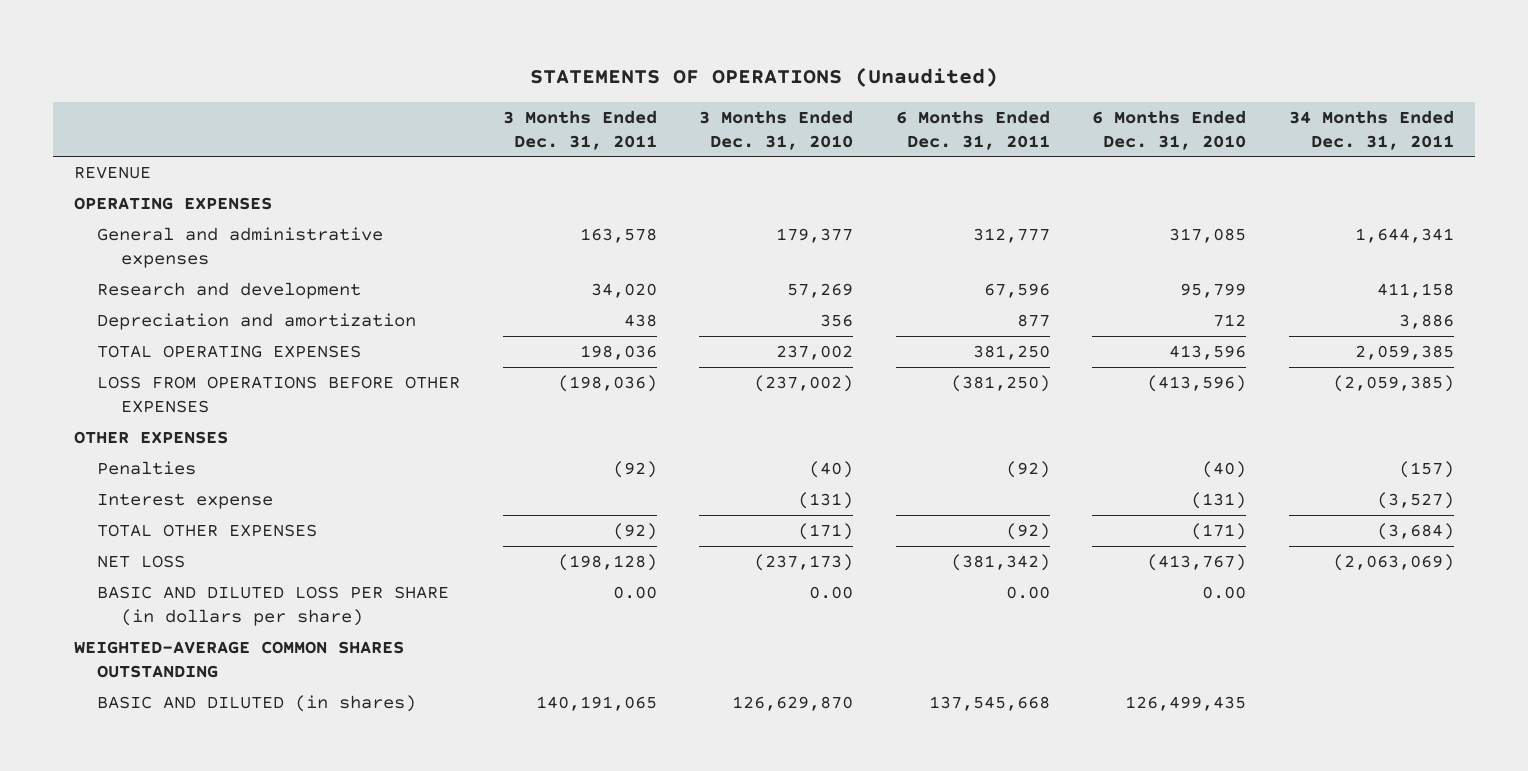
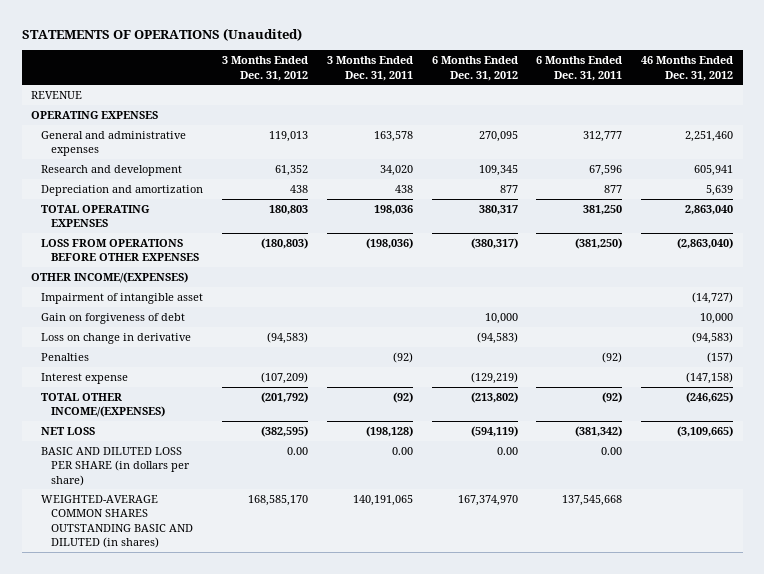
- | 3 Months Ended Dec. 31, 2011 | 3 Months Ended Dec. 31, 2010 | 6 Months Ended Dec. 31, 2011 | 6 Months Ended Dec. 31, 2010 | 34 Months Ended Dec. 31, 2011
+ | 3 Months Ended Dec. 31, 2012 | 3 Months Ended Dec. 31, 2011 | 6 Months Ended Dec. 31, 2012 | 6 Months Ended Dec. 31, 2011 | 46 Months Ended Dec. 31, 2012
- OTHER EXPENSES
+ OTHER INCOME/(EXPENSES)
+ Impairment of intangible asset | | | | | (14,727)
+ Gain on forgiveness of debt | | | 10,000 | | 10,000
+ Loss on change in derivative | (94,583) | | (94,583) | | (94,583)
- TOTAL OTHER EXPENSES | (92) | (171) | (92) | (171) | (3,684)
+ TOTAL OTHER INCOME/(EXPENSES) | (201,792) | (92) | (213,802) | (92) | (246,625)
- WEIGHTED-AVERAGE COMMON SHARES OUTSTANDING
- BASIC AND DILUTED (in shares) | 140,191,065 | 126,629,870 | 137,545,668 | 126,499,435 |
+ WEIGHTED-AVERAGE COMMON SHARES OUTSTANDING BASIC AND DILUTED (in shares) | 168,585,170 | 140,191,065 | 167,374,970 | 137,545,668 |

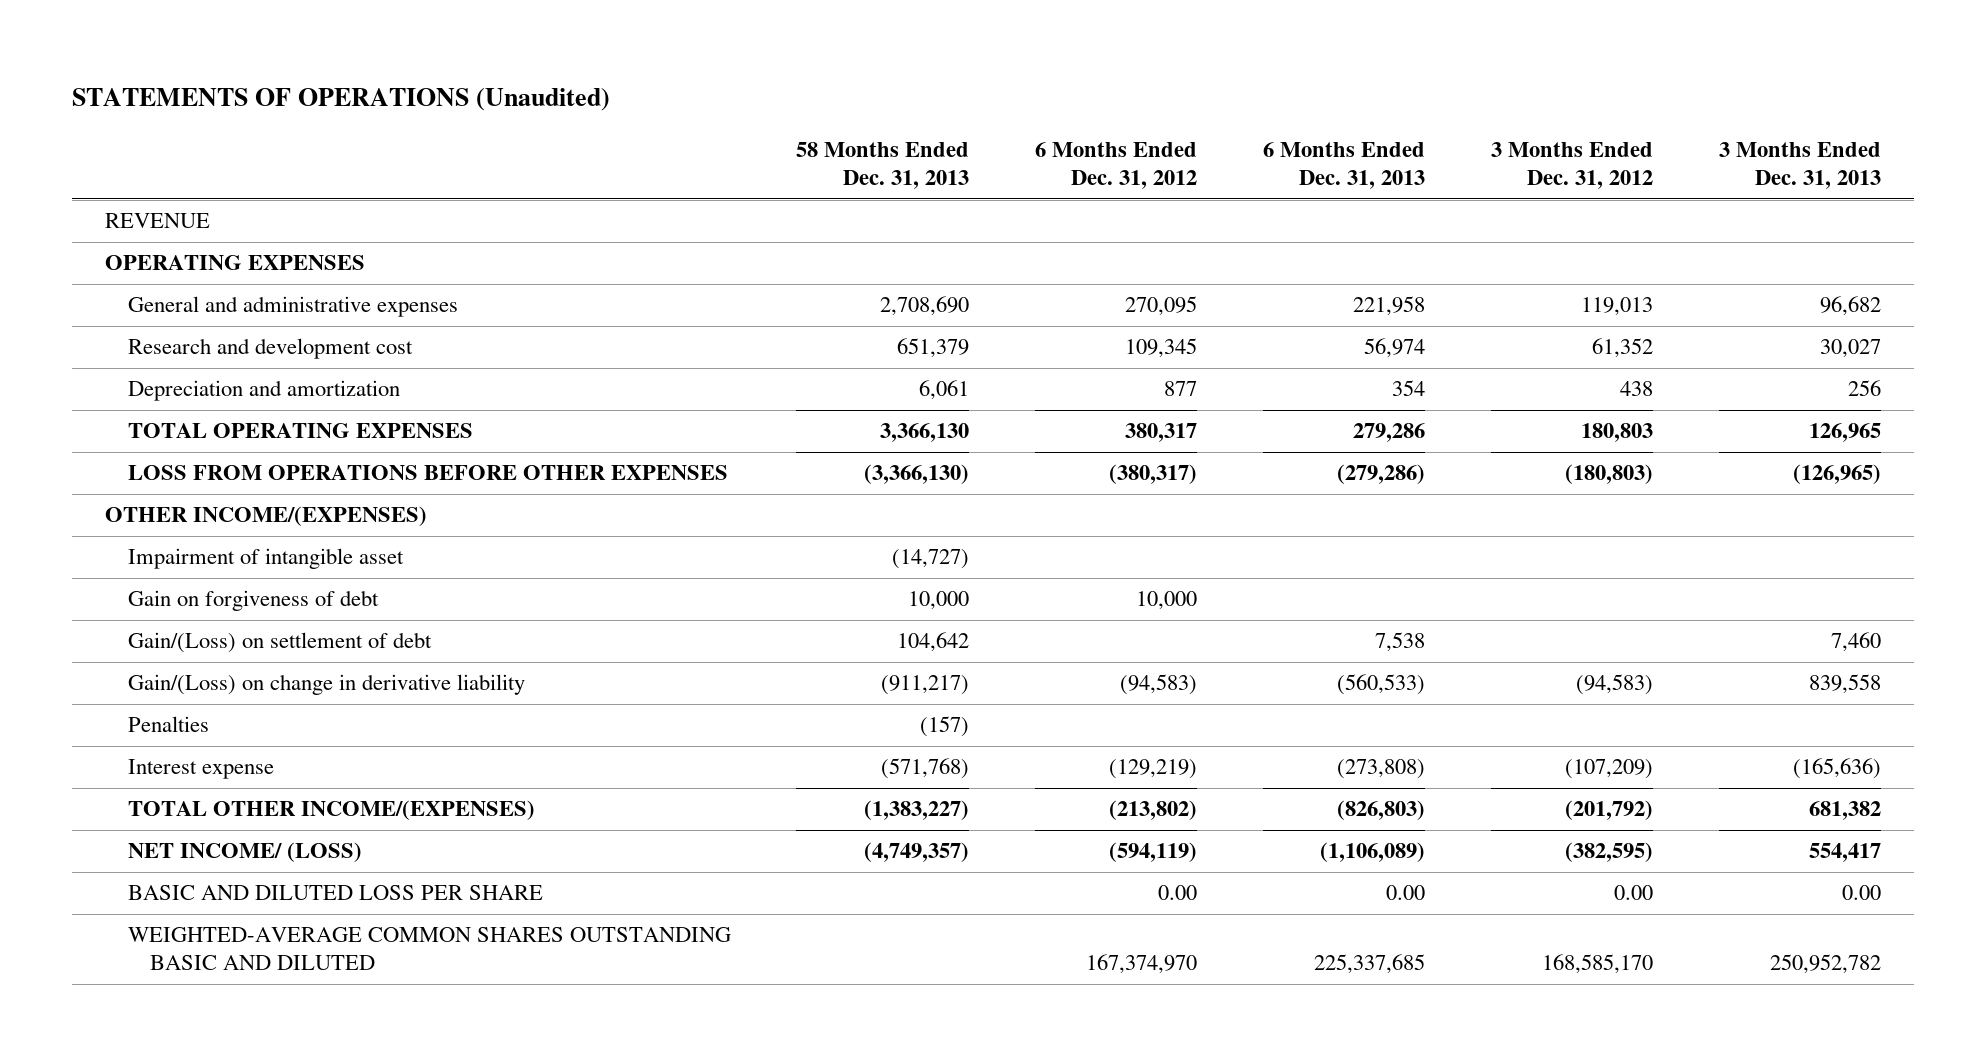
- | 3 Months Ended Dec. 31, 2012 | 3 Months Ended Dec. 31, 2011 | 6 Months Ended Dec. 31, 2012 | 6 Months Ended Dec. 31, 2011 | 46 Months Ended Dec. 31, 2012
+ | 58 Months Ended Dec. 31, 2013 | 6 Months Ended Dec. 31, 2012 | 6 Months Ended Dec. 31, 2013 | 3 Months Ended Dec. 31, 2012 | 3 Months Ended Dec. 31, 2013
- Research and development | 61,352 | 34,020 | 109,345 | 67,596 | 605,941
+ Research and development cost | 651,379 | 109,345 | 56,974 | 61,352 | 30,027
- Loss on change in derivative | (94,583) | | (94,583) | | (94,583)
+ Gain/(Loss) on settlement of debt | 104,642 | | 7,538 | | 7,460
+ Gain/(Loss) on change in derivative liability | (911,217) | (94,583) | (560,533) | (94,583) | 839,558
- NET LOSS | (382,595) | (198,128) | (594,119) | (381,342) | (3,109,665)
- BASIC AND DILUTED LOSS PER SHARE (in dollars per share) | 0.00 | 0.00 | 0.00 | 0.00 |
- WEIGHTED-AVERAGE COMMON SHARES OUTSTANDING BASIC AND DILUTED (in shares) | 168,585,170 | 140,191,065 | 167,374,970 | 137,545,668 |
+ NET INCOME/ (LOSS) | (4,749,357) | (594,119) | (1,106,089) | (382,595) | 554,417
+ BASIC AND DILUTED LOSS PER SHARE | | 0.00 | 0.00 | 0.00 | 0.00
+ WEIGHTED-AVERAGE COMMON SHARES OUTSTANDING BASIC AND DILUTED | | 167,374,970 | 225,337,685 | 168,585,170 | 250,952,782

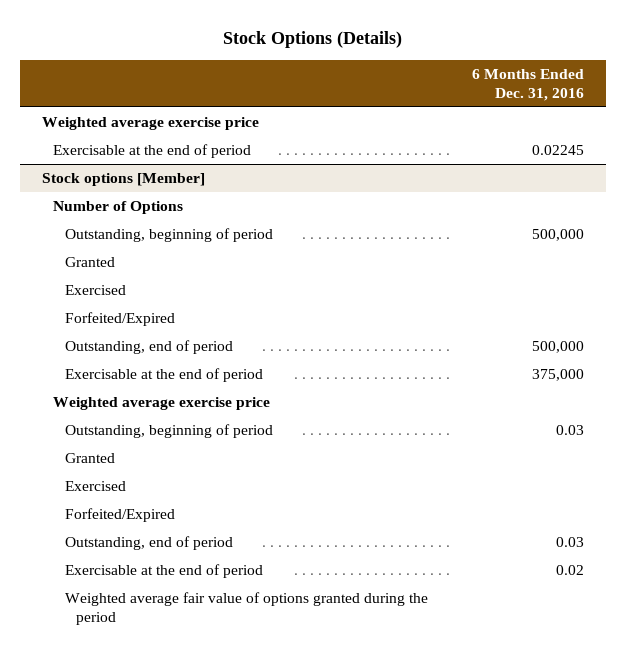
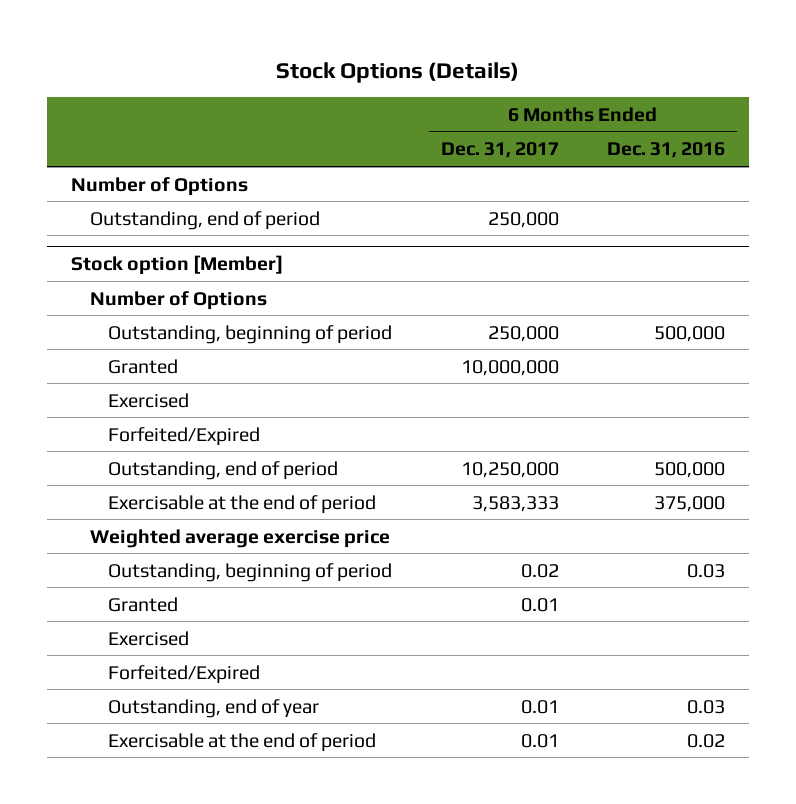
- | 6 Months Ended Dec. 31, 2016
+ | 6 Months Ended Dec. 31, 2017 | 6 Months Ended Dec. 31, 2016
- Weighted average exercise price
- Exercisable at the end of period | 0.02245
- Stock options [Member]
+ Outstanding, end of period | 250,000 |
+ Stock option [Member]
+ Number of Options
- Outstanding, end of period | 0.03
+ Outstanding, end of year | 0.01 | 0.03
- Weighted average fair value of options granted during the period

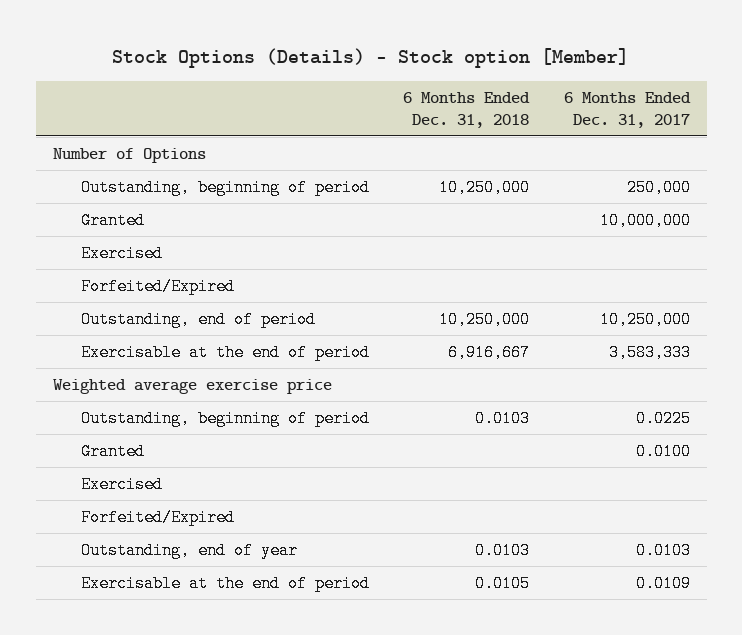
- Stock Options (Details)
+ Stock Options (Details) - Stock option [Member]
- | 6 Months Ended Dec. 31, 2017 | 6 Months Ended Dec. 31, 2016
+ | 6 Months Ended Dec. 31, 2018 | 6 Months Ended Dec. 31, 2017
- Outstanding, end of period | 250,000 |
- Stock option [Member]
- Number of Options
- Outstanding, beginning of period | 0.02 | 0.03
- Granted | 0.01 |
+ Outstanding, beginning of period | 0.0103 | 0.0225
+ Granted | | 0.0100
- Outstanding, end of year | 0.01 | 0.03
- Exercisable at the end of period | 0.01 | 0.02
+ Outstanding, end of year | 0.0103 | 0.0103
+ Exercisable at the end of period | 0.0105 | 0.0109

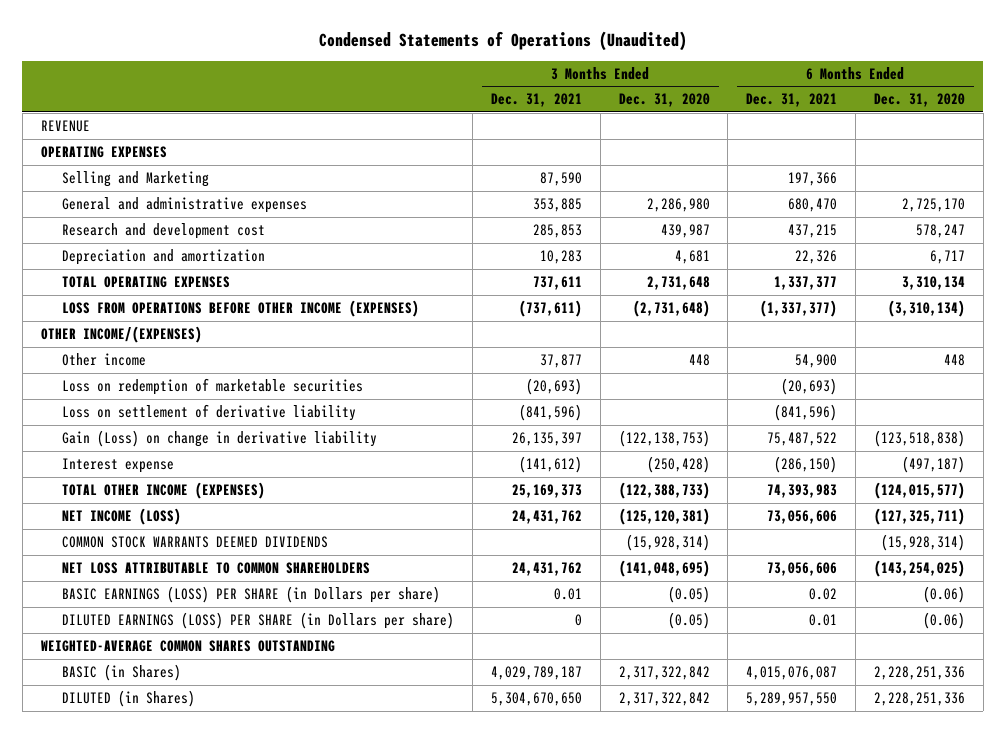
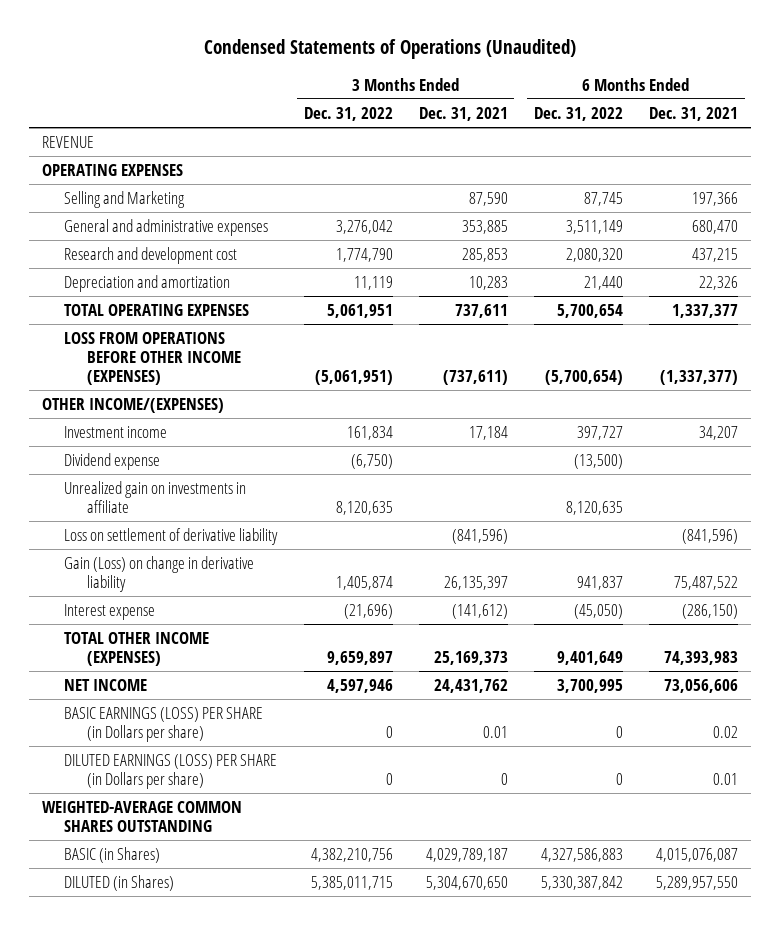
- | 3 Months Ended Dec. 31, 2021 | 3 Months Ended Dec. 31, 2020 | 6 Months Ended Dec. 31, 2021 | 6 Months Ended Dec. 31, 2020
+ | 3 Months Ended Dec. 31, 2022 | 3 Months Ended Dec. 31, 2021 | 6 Months Ended Dec. 31, 2022 | 6 Months Ended Dec. 31, 2021
- Other income | 37,877 | 448 | 54,900 | 448
- Loss on redemption of marketable securities | (20,693) | | (20,693) |
+ Investment income | 161,834 | 17,184 | 397,727 | 34,207
+ Dividend expense | (6,750) | | (13,500) |
+ Unrealized gain on investments in affiliate | 8,120,635 | | 8,120,635 |
- NET INCOME (LOSS) | 24,431,762 | (125,120,381) | 73,056,606 | (127,325,711)
- COMMON STOCK WARRANTS DEEMED DIVIDENDS | | (15,928,314) | | (15,928,314)
- NET LOSS ATTRIBUTABLE TO COMMON SHAREHOLDERS | 24,431,762 | (141,048,695) | 73,056,606 | (143,254,025)
+ NET INCOME | 4,597,946 | 24,431,762 | 3,700,995 | 73,056,606

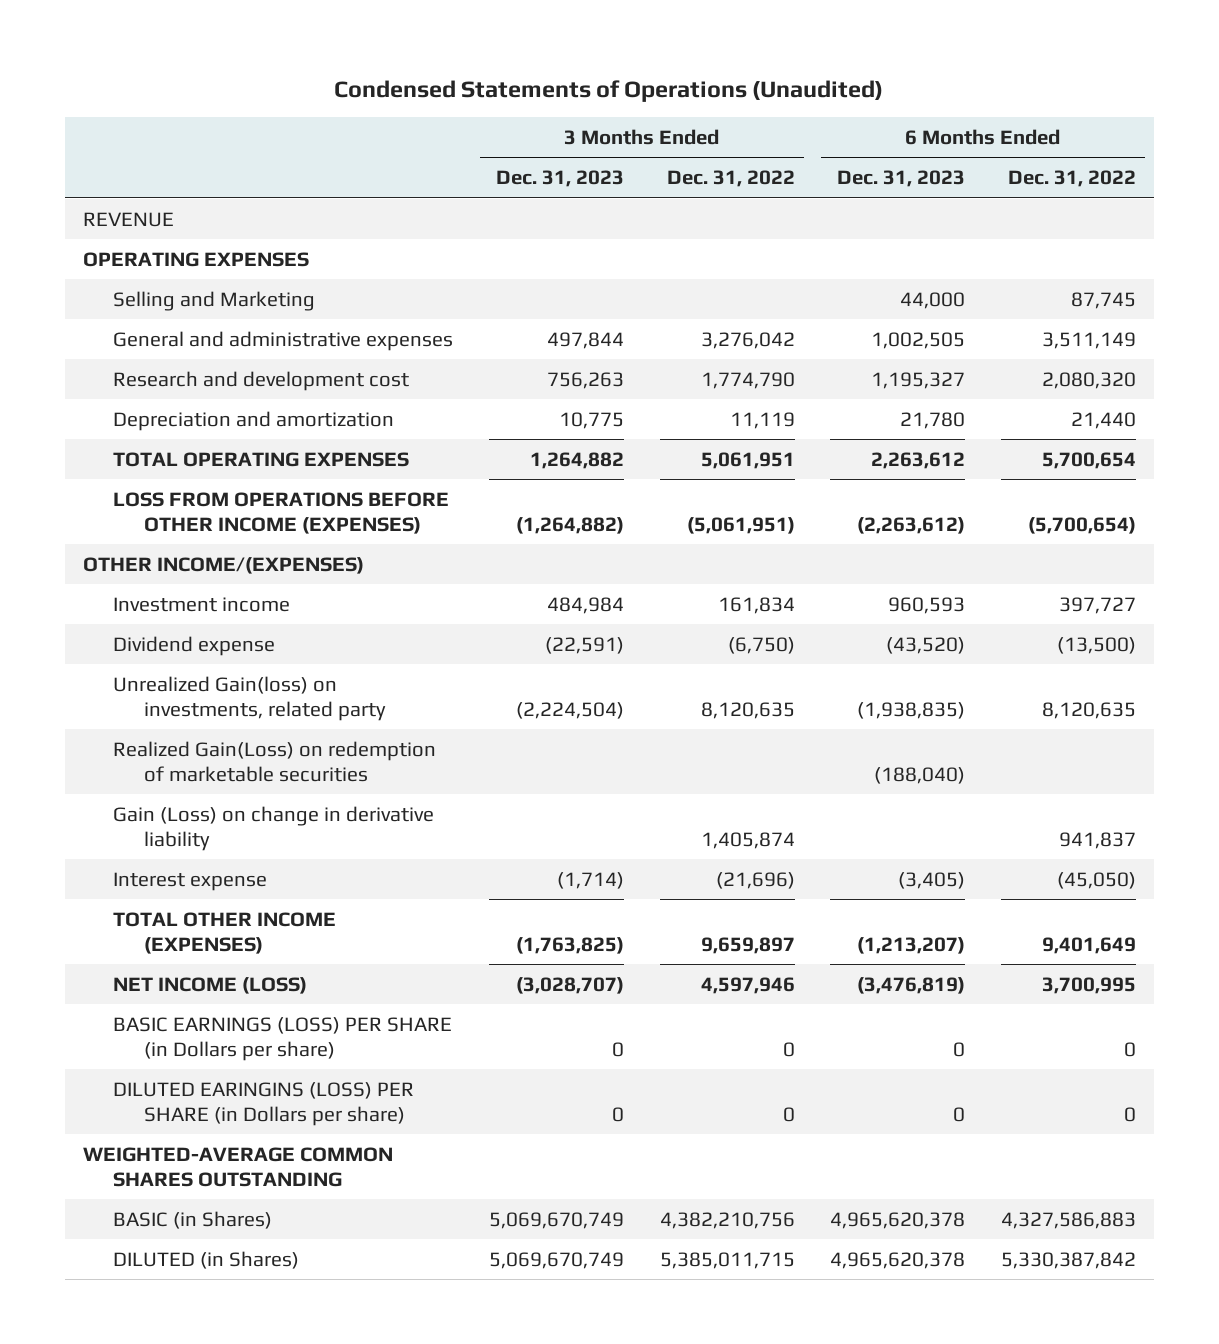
- | 3 Months Ended Dec. 31, 2022 | 3 Months Ended Dec. 31, 2021 | 6 Months Ended Dec. 31, 2022 | 6 Months Ended Dec. 31, 2021
+ | 3 Months Ended Dec. 31, 2023 | 3 Months Ended Dec. 31, 2022 | 6 Months Ended Dec. 31, 2023 | 6 Months Ended Dec. 31, 2022
- Unrealized gain on investments in affiliate | 8,120,635 | | 8,120,635 |
- Loss on settlement of derivative liability | | (841,596) | | (841,596)
+ Unrealized Gain(loss) on investments, related party | (2,224,504) | 8,120,635 | (1,938,835) | 8,120,635
+ Realized Gain(Loss) on redemption of marketable securities | | | (188,040) |
- NET INCOME | 4,597,946 | 24,431,762 | 3,700,995 | 73,056,606
+ NET INCOME (LOSS) | (3,028,707) | 4,597,946 | (3,476,819) | 3,700,995
- DILUTED EARNINGS (LOSS) PER SHARE (in Dollars per share) | 0 | 0 | 0 | 0.01
+ DILUTED EARINGINS (LOSS) PER SHARE (in Dollars per share) | 0 | 0 | 0 | 0

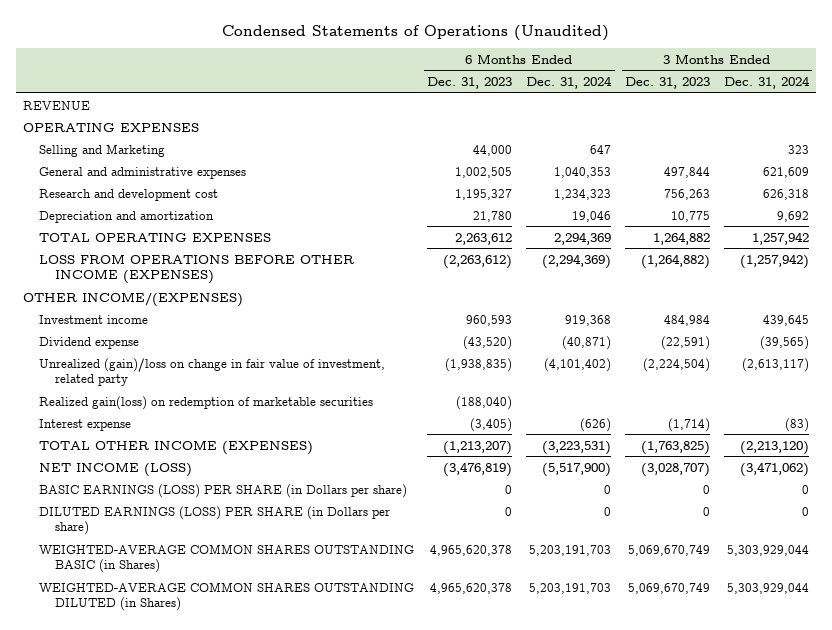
- | 3 Months Ended Dec. 31, 2023 | 3 Months Ended Dec. 31, 2022 | 6 Months Ended Dec. 31, 2023 | 6 Months Ended Dec. 31, 2022
+ | 6 Months Ended Dec. 31, 2023 | 6 Months Ended Dec. 31, 2024 | 3 Months Ended Dec. 31, 2023 | 3 Months Ended Dec. 31, 2024
- Unrealized Gain(loss) on investments, related party | (2,224,504) | 8,120,635 | (1,938,835) | 8,120,635
- Realized Gain(Loss) on redemption of marketable securities | | | (188,040) |
- Gain (Loss) on change in derivative liability | | 1,405,874 | | 941,837
+ Unrealized (gain)/loss on change in fair value of investment, related party | (1,938,835) | (4,101,402) | (2,224,504) | (2,613,117)
+ Realized gain(loss) on redemption of marketable securities | (188,040) | | |
- DILUTED EARINGINS (LOSS) PER SHARE (in Dollars per share) | 0 | 0 | 0 | 0
- WEIGHTED-AVERAGE COMMON SHARES OUTSTANDING
- BASIC (in Shares) | 5,069,670,749 | 4,382,210,756 | 4,965,620,378 | 4,327,586,883
- DILUTED (in Shares) | 5,069,670,749 | 5,385,011,715 | 4,965,620,378 | 5,330,387,842
+ DILUTED EARNINGS (LOSS) PER SHARE (in Dollars per share) | 0 | 0 | 0 | 0
+ WEIGHTED-AVERAGE COMMON SHARES OUTSTANDING BASIC (in Shares) | 4,965,620,378 | 5,203,191,703 | 5,069,670,749 | 5,303,929,044
+ WEIGHTED-AVERAGE COMMON SHARES OUTSTANDING DILUTED (in Shares) | 4,965,620,378 | 5,203,191,703 | 5,069,670,749 | 5,303,929,044

